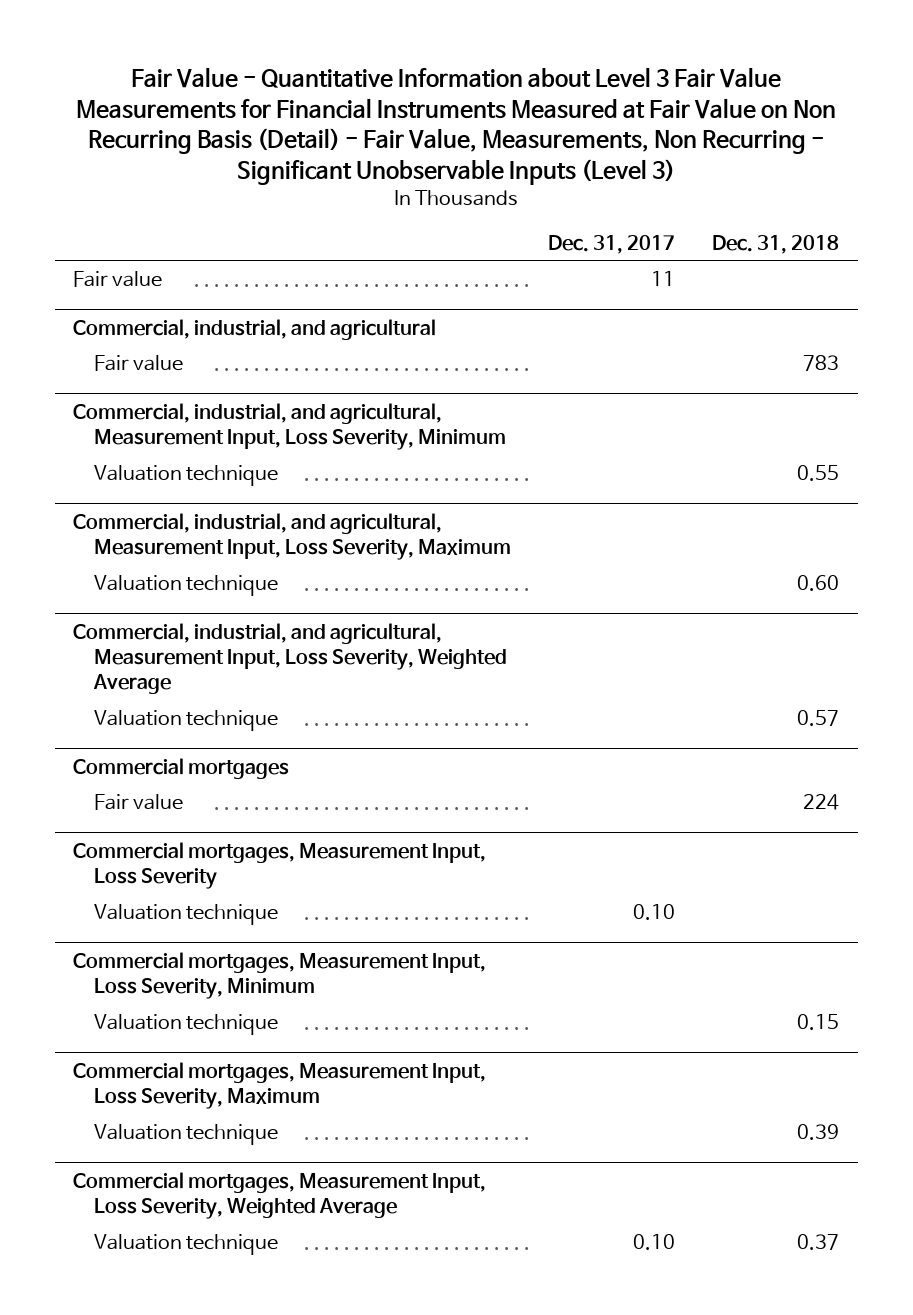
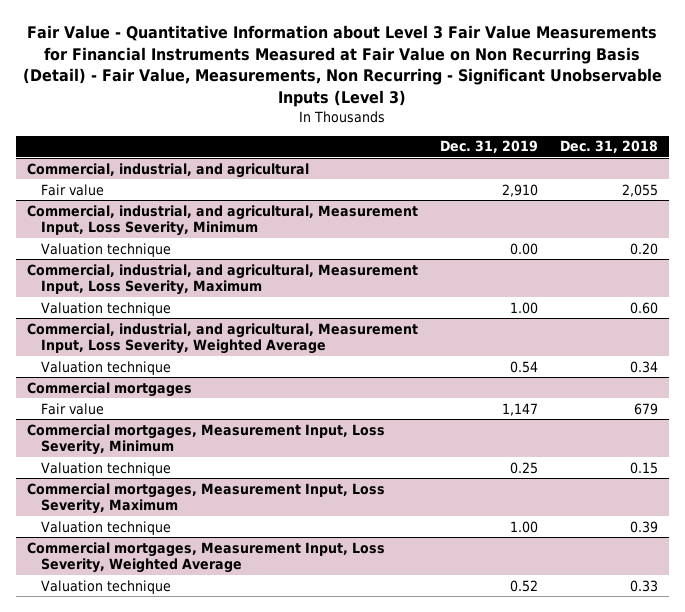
- | Dec. 31, 2017 | Dec. 31, 2018
+ | Dec. 31, 2019 | Dec. 31, 2018
- Fair value | 11 |
@ Commercial, industrial, and agricultural
- Fair value | | 783
+ Fair value | 2,910 | 2,055
@ Commercial, industrial, and agricultural, Measurement Input, Loss Severity, Minimum
- Valuation technique | | 0.55
+ Valuation technique | 0.00 | 0.20
@ Commercial, industrial, and agricultural, Measurement Input, Loss Severity, Weighted Average
- Valuation technique | | 0.57
+ Valuation technique | 0.54 | 0.34
@ Commercial mortgages
- Fair value | | 224
- Commercial mortgages, Measurement Input, Loss Severity
- Valuation technique | 0.10 |
@ Commercial mortgages
+ Fair value | 1,147 | 679
@ Commercial mortgages, Measurement Input, Loss Severity, Weighted Average
- Valuation technique | 0.10 | 0.37
+ Valuation technique | 0.52 | 0.33

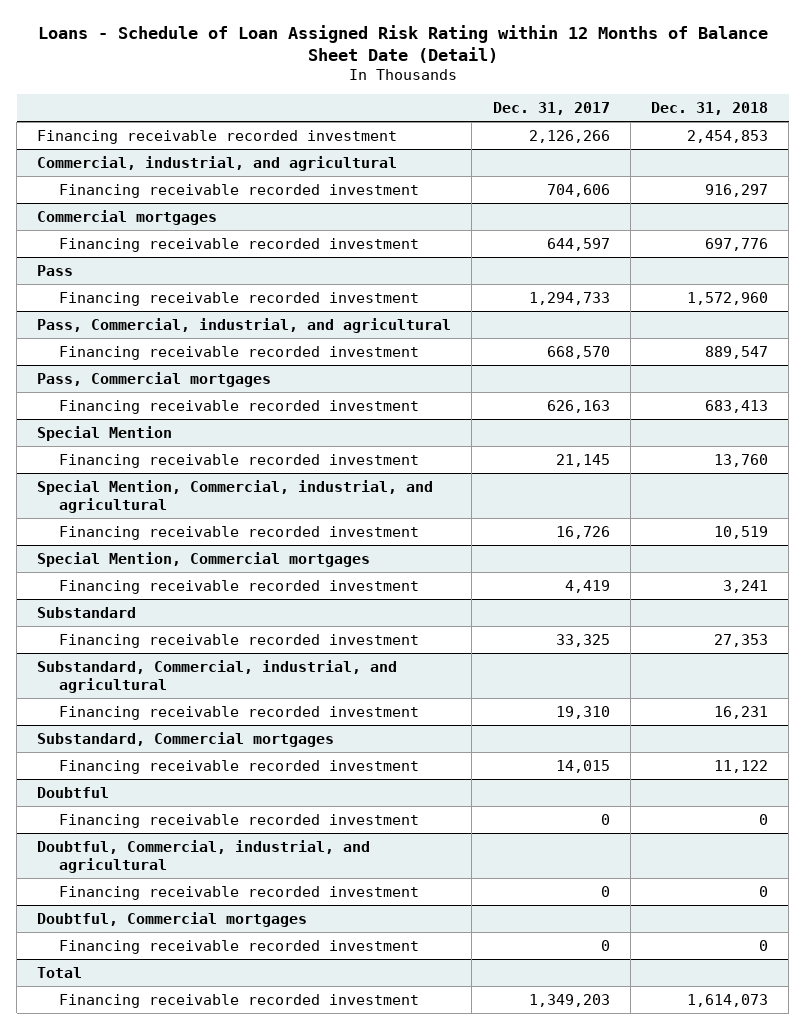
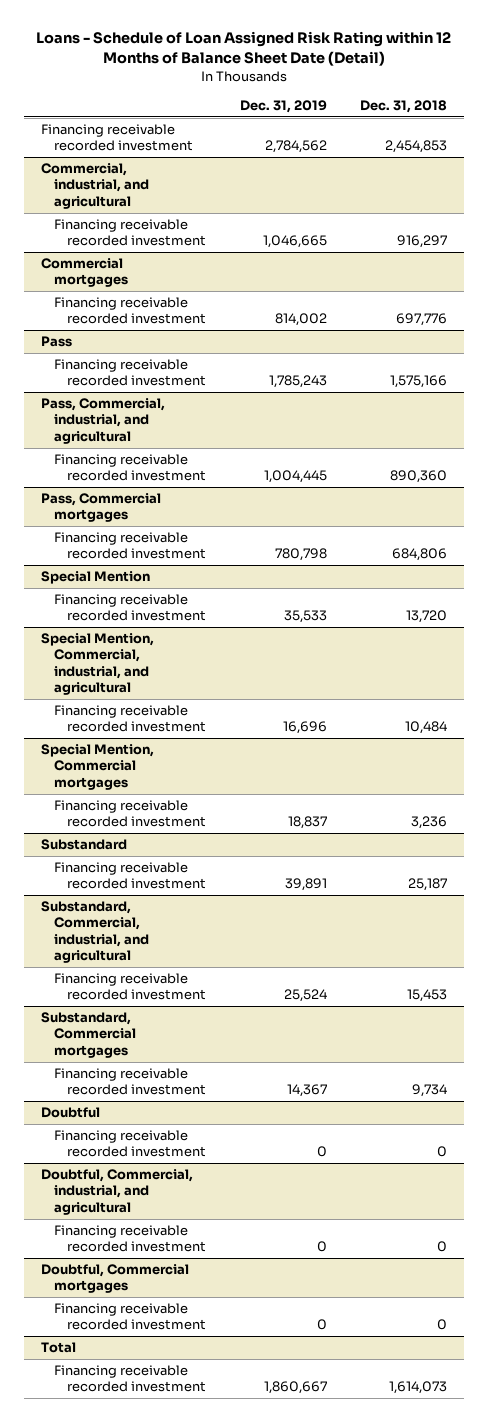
- | Dec. 31, 2017 | Dec. 31, 2018
+ | Dec. 31, 2019 | Dec. 31, 2018
@ Pass
- Financing receivable recorded investment | 1,294,733 | 1,572,960
+ Financing receivable recorded investment | 1,785,243 | 1,575,166
@ Pass, Commercial, industrial, and agricultural
- Financing receivable recorded investment | 668,570 | 889,547
+ Financing receivable recorded investment | 1,004,445 | 890,360
@ Pass, Commercial mortgages
- Financing receivable recorded investment | 626,163 | 683,413
+ Financing receivable recorded investment | 780,798 | 684,806
@ Special Mention
- Financing receivable recorded investment | 21,145 | 13,760
+ Financing receivable recorded investment | 35,533 | 13,720
@ Special Mention, Commercial, industrial, and agricultural
- Financing receivable recorded investment | 16,726 | 10,519
+ Financing receivable recorded investment | 16,696 | 10,484
@ Special Mention, Commercial mortgages
- Financing receivable recorded investment | 4,419 | 3,241
+ Financing receivable recorded investment | 18,837 | 3,236
@ Substandard
- Financing receivable recorded investment | 33,325 | 27,353
+ Financing receivable recorded investment | 39,891 | 25,187
@ Substandard, Commercial, industrial, and agricultural
- Financing receivable recorded investment | 19,310 | 16,231
+ Financing receivable recorded investment | 25,524 | 15,453
@ Substandard, Commercial mortgages
- Financing receivable recorded investment | 14,015 | 11,122
+ Financing receivable recorded investment | 14,367 | 9,734

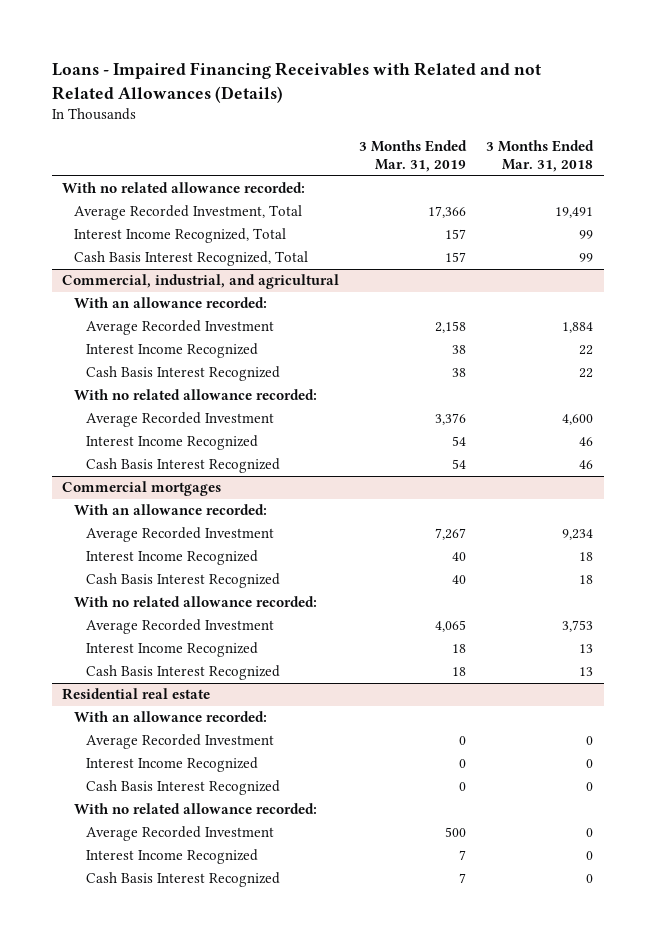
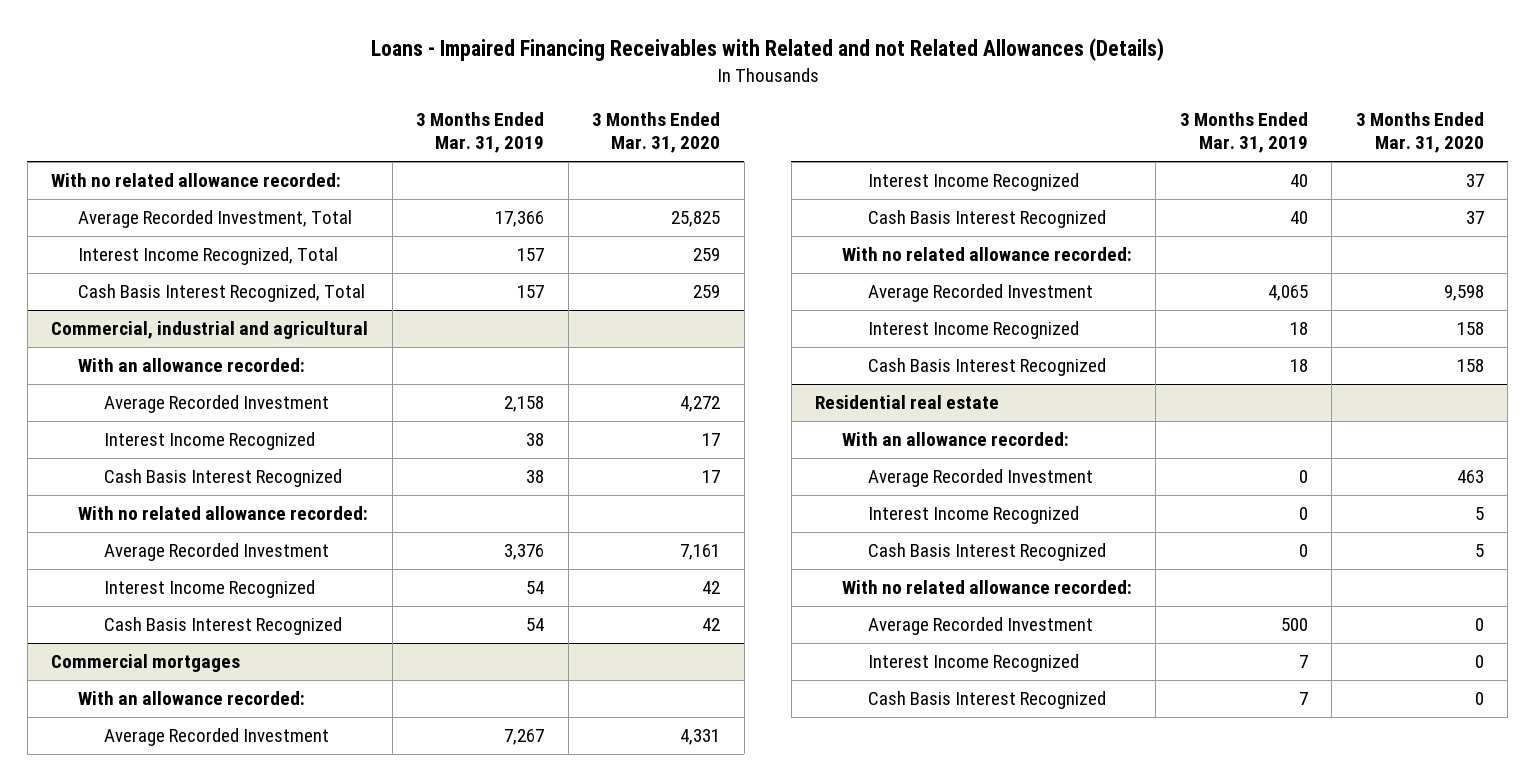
- | 3 Months Ended Mar. 31, 2019 | 3 Months Ended Mar. 31, 2018
+ | 3 Months Ended Mar. 31, 2019 | 3 Months Ended Mar. 31, 2020
- Commercial, industrial, and agricultural
+ Commercial, industrial and agricultural

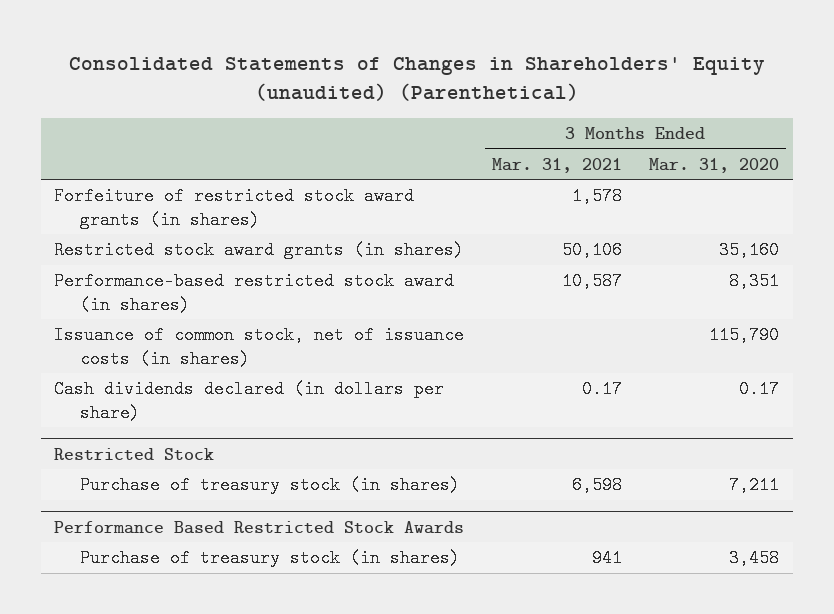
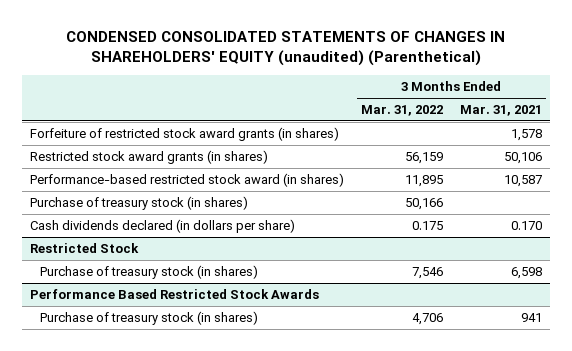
- Consolidated Statements of Changes in Shareholders' Equity (unaudited) (Parenthetical)
+ CONDENSED CONSOLIDATED STATEMENTS OF CHANGES IN SHAREHOLDERS' EQUITY (unaudited) (Parenthetical)
- | 3 Months Ended Mar. 31, 2021 | 3 Months Ended Mar. 31, 2020
+ | 3 Months Ended Mar. 31, 2022 | 3 Months Ended Mar. 31, 2021
- Issuance of common stock, net of issuance costs (in shares) | | 115,790
- Cash dividends declared (in dollars per share) | 0.17 | 0.17
+ Purchase of treasury stock (in shares) | 50,166 |
+ Cash dividends declared (in dollars per share) | 0.175 | 0.170

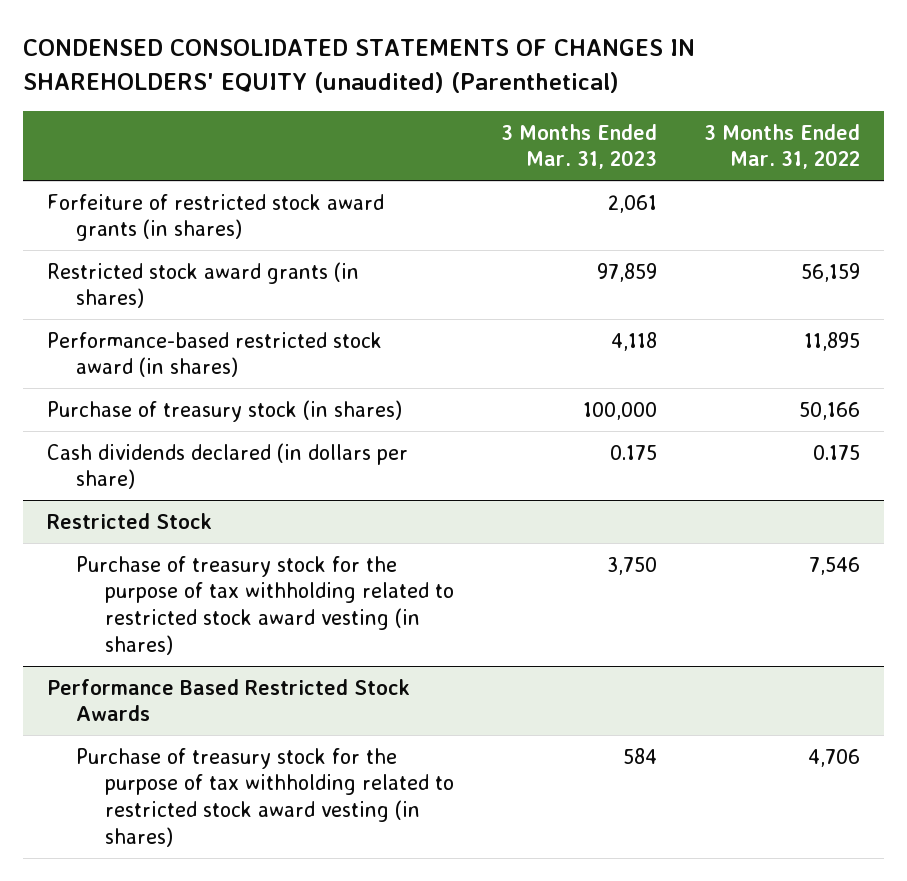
- | 3 Months Ended Mar. 31, 2022 | 3 Months Ended Mar. 31, 2021
+ | 3 Months Ended Mar. 31, 2023 | 3 Months Ended Mar. 31, 2022
@ Restricted Stock
- Purchase of treasury stock (in shares) | 7,546 | 6,598
+ Purchase of treasury stock for the purpose of tax withholding related to restricted stock award vesting (in shares) | 3,750 | 7,546
@ Performance Based Restricted Stock Awards
- Purchase of treasury stock (in shares) | 4,706 | 941
+ Purchase of treasury stock for the purpose of tax withholding related to restricted stock award vesting (in shares) | 584 | 4,706

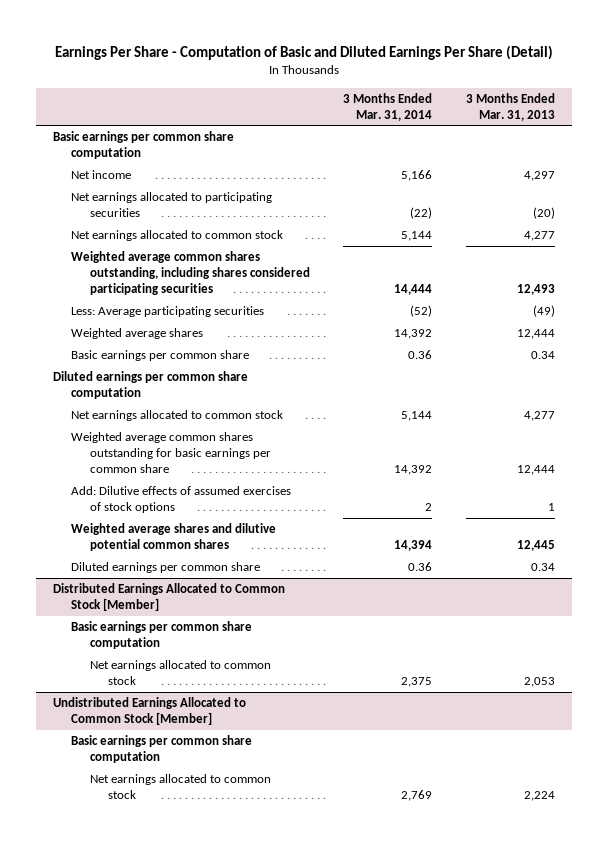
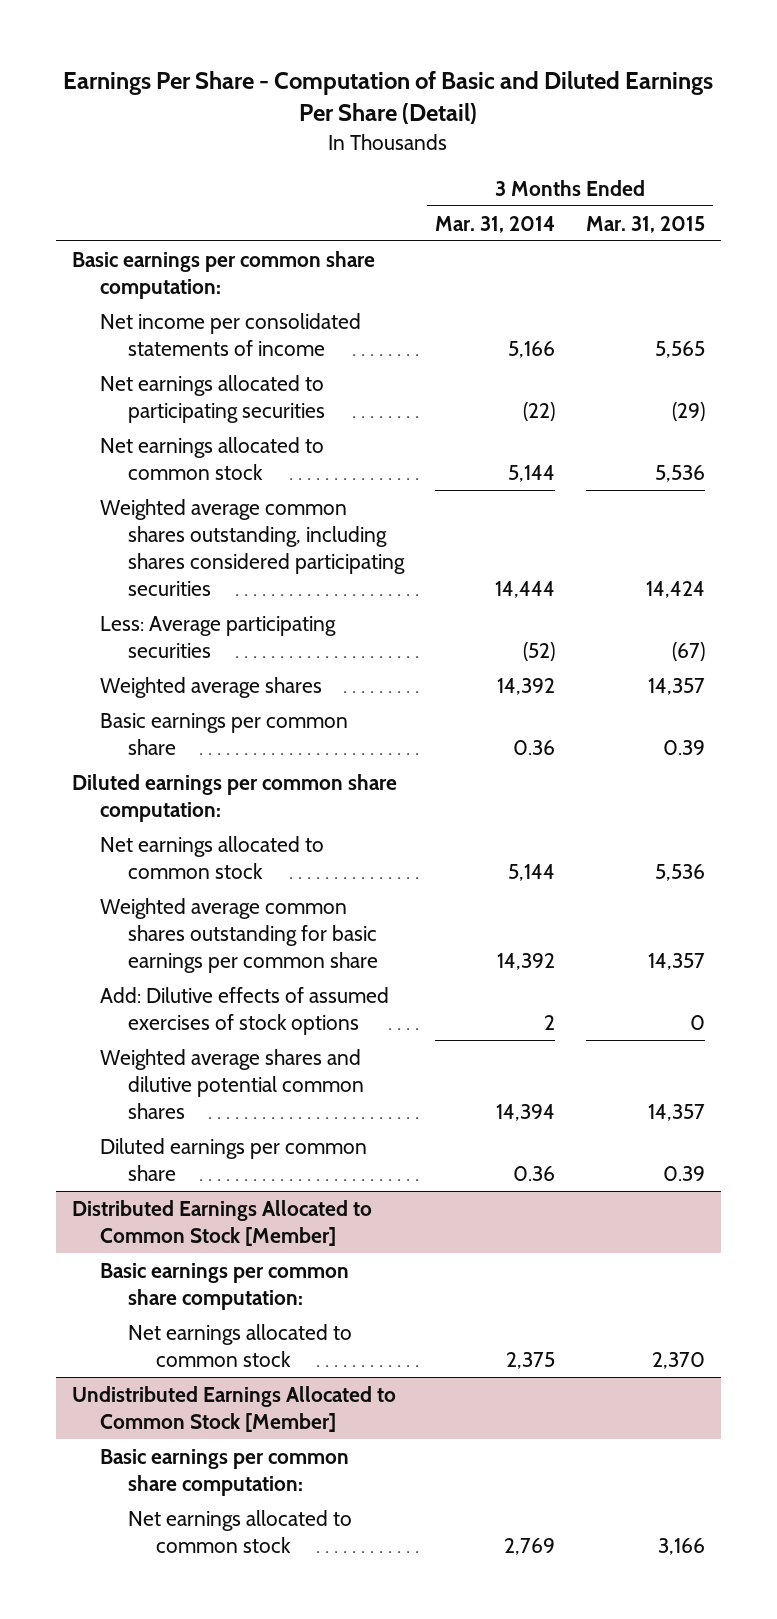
- | 3 Months Ended Mar. 31, 2014 | 3 Months Ended Mar. 31, 2013
+ | 3 Months Ended Mar. 31, 2014 | 3 Months Ended Mar. 31, 2015
- Basic earnings per common share computation
- Net income | 5,166 | 4,297
+ Basic earnings per common share computation:
+ Net income per consolidated statements of income | 5,166 | 5,565
- Diluted earnings per common share computation
+ Diluted earnings per common share computation:
@ Distributed Earnings Allocated to Common Stock [Member]
- Basic earnings per common share computation
+ Basic earnings per common share computation:
@ Undistributed Earnings Allocated to Common Stock [Member]
- Basic earnings per common share computation
+ Basic earnings per common share computation:

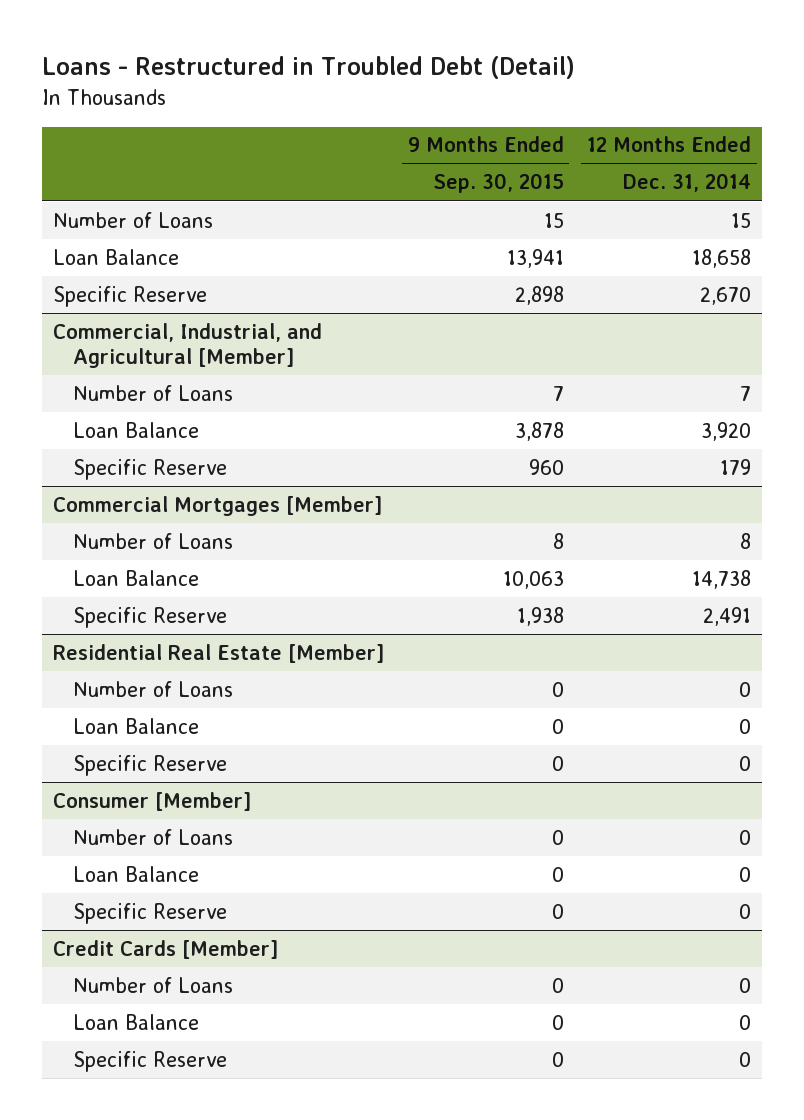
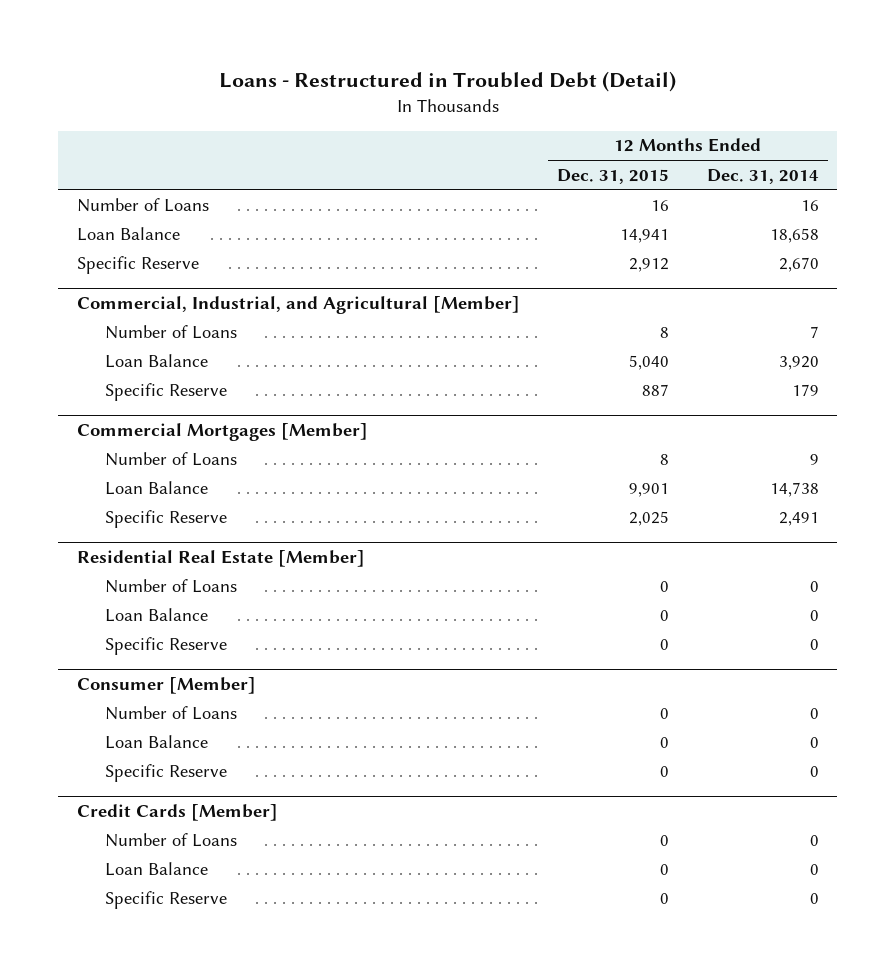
- | 9 Months Ended Sep. 30, 2015 | 12 Months Ended Dec. 31, 2014
+ | 12 Months Ended Dec. 31, 2015 | 12 Months Ended Dec. 31, 2014
- Number of Loans | 15 | 15
+ Number of Loans | 16 | 16
@ Commercial Mortgages [Member]
- Number of Loans | 8 | 8
+ Number of Loans | 8 | 9

